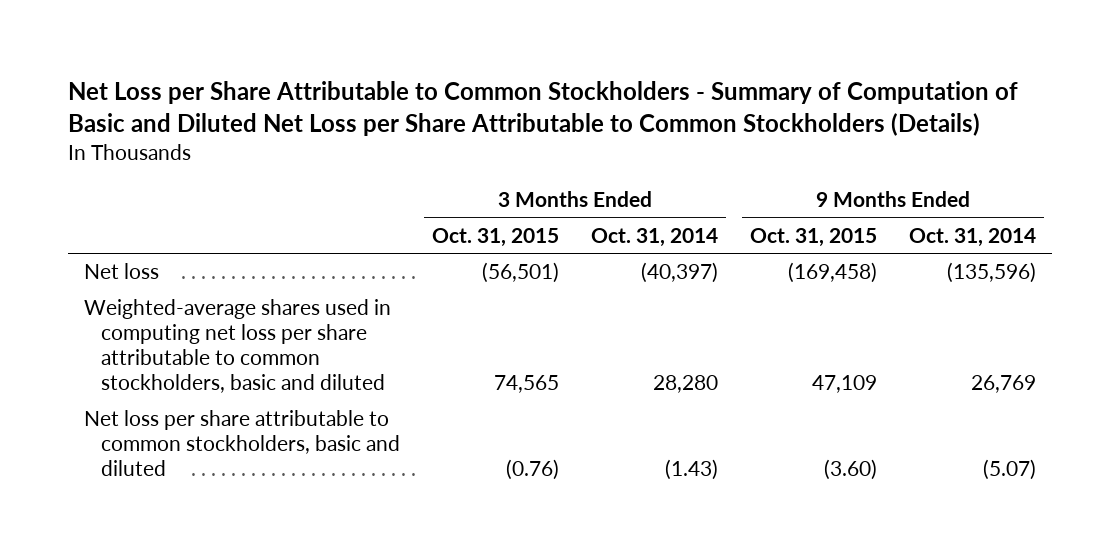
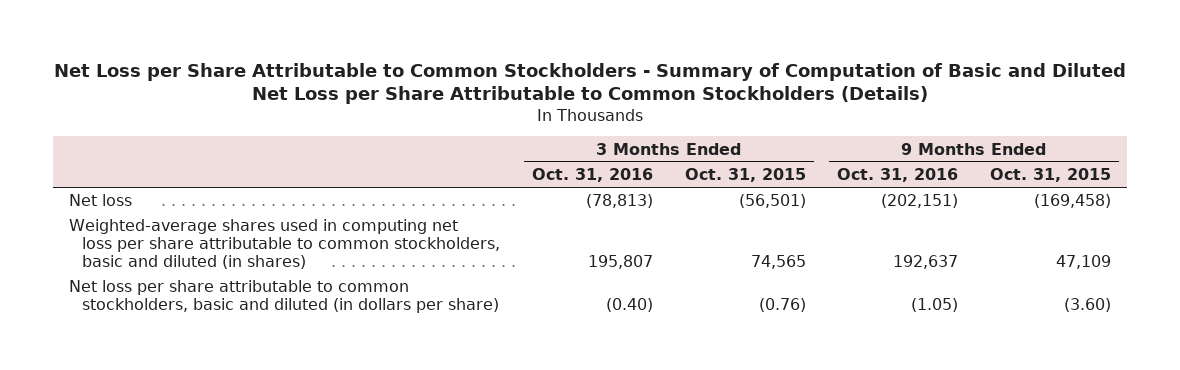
- | 3 Months Ended Oct. 31, 2015 | 3 Months Ended Oct. 31, 2014 | 9 Months Ended Oct. 31, 2015 | 9 Months Ended Oct. 31, 2014
+ | 3 Months Ended Oct. 31, 2016 | 3 Months Ended Oct. 31, 2015 | 9 Months Ended Oct. 31, 2016 | 9 Months Ended Oct. 31, 2015
- Weighted-average shares used in computing net loss per share attributable to common stockholders, basic and diluted | 74,565 | 28,280 | 47,109 | 26,769
- Net loss per share attributable to common stockholders, basic and diluted | (0.76) | (1.43) | (3.60) | (5.07)
+ Weighted-average shares used in computing net loss per share attributable to common stockholders, basic and diluted (in shares) | 195,807 | 74,565 | 192,637 | 47,109
+ Net loss per share attributable to common stockholders, basic and diluted (in dollars per share) | (0.40) | (0.76) | (1.05) | (3.60)

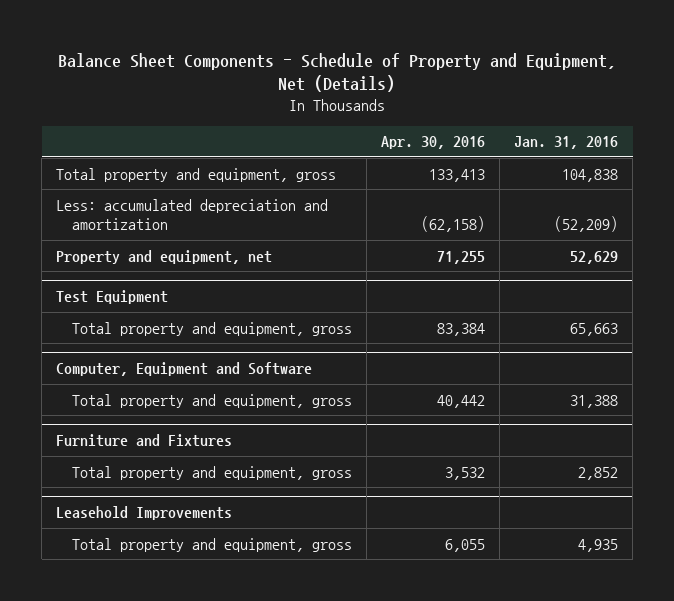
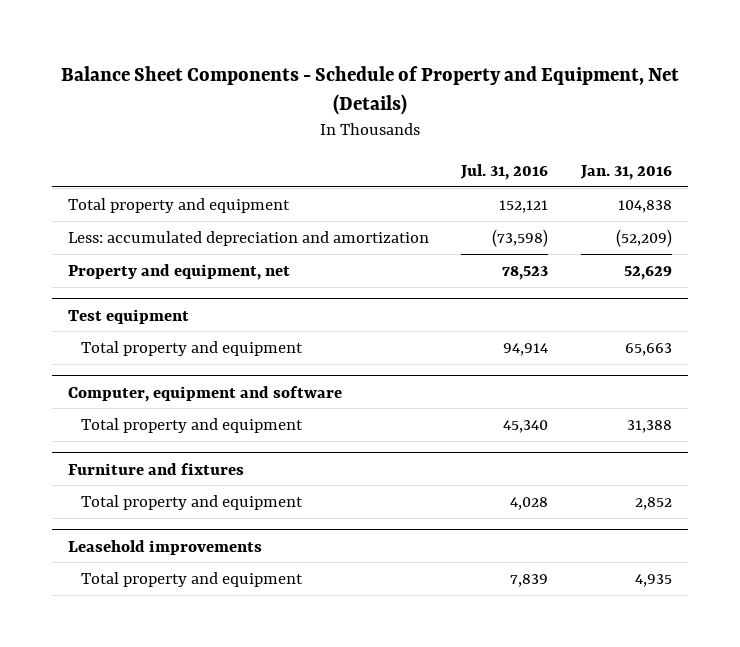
- | Apr. 30, 2016 | Jan. 31, 2016
+ | Jul. 31, 2016 | Jan. 31, 2016
- Total property and equipment, gross | 133,413 | 104,838
+ Total property and equipment | 152,121 | 104,838
- Test Equipment
- Total property and equipment, gross | 83,384 | 65,663
- Computer, Equipment and Software
- Total property and equipment, gross | 40,442 | 31,388
- Furniture and Fixtures
- Total property and equipment, gross | 3,532 | 2,852
- Leasehold Improvements
- Total property and equipment, gross | 6,055 | 4,935
+ Test equipment
+ Total property and equipment | 94,914 | 65,663
+ Computer, equipment and software
+ Total property and equipment | 45,340 | 31,388
+ Furniture and fixtures
+ Total property and equipment | 4,028 | 2,852
+ Leasehold improvements
+ Total property and equipment | 7,839 | 4,935

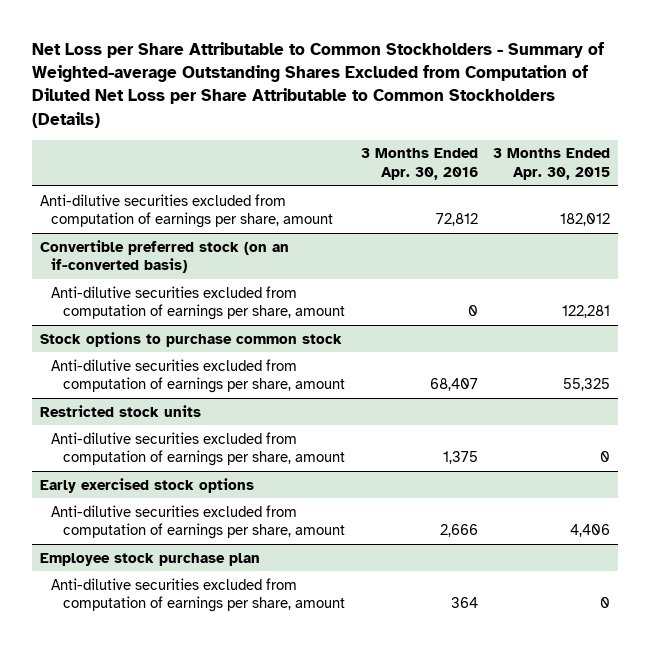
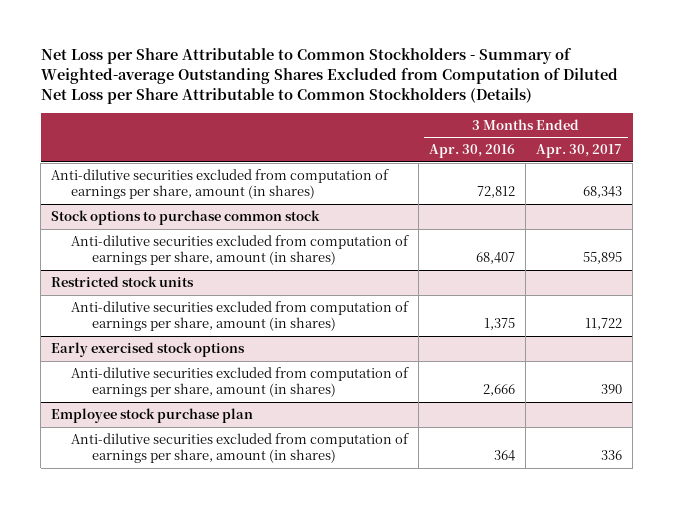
- | 3 Months Ended Apr. 30, 2016 | 3 Months Ended Apr. 30, 2015
+ | 3 Months Ended Apr. 30, 2016 | 3 Months Ended Apr. 30, 2017
- Anti-dilutive securities excluded from computation of earnings per share, amount | 72,812 | 182,012
- Convertible preferred stock (on an if-converted basis)
- Anti-dilutive securities excluded from computation of earnings per share, amount | 0 | 122,281
+ Anti-dilutive securities excluded from computation of earnings per share, amount (in shares) | 72,812 | 68,343
@ Stock options to purchase common stock
- Anti-dilutive securities excluded from computation of earnings per share, amount | 68,407 | 55,325
+ Anti-dilutive securities excluded from computation of earnings per share, amount (in shares) | 68,407 | 55,895
@ Restricted stock units
- Anti-dilutive securities excluded from computation of earnings per share, amount | 1,375 | 0
+ Anti-dilutive securities excluded from computation of earnings per share, amount (in shares) | 1,375 | 11,722
@ Early exercised stock options
- Anti-dilutive securities excluded from computation of earnings per share, amount | 2,666 | 4,406
+ Anti-dilutive securities excluded from computation of earnings per share, amount (in shares) | 2,666 | 390
@ Employee stock purchase plan
- Anti-dilutive securities excluded from computation of earnings per share, amount | 364 | 0
+ Anti-dilutive securities excluded from computation of earnings per share, amount (in shares) | 364 | 336

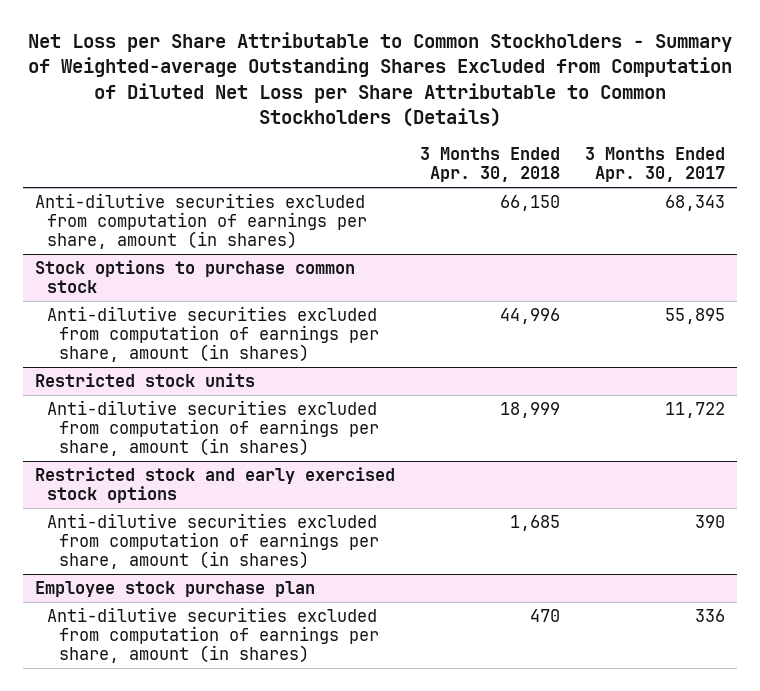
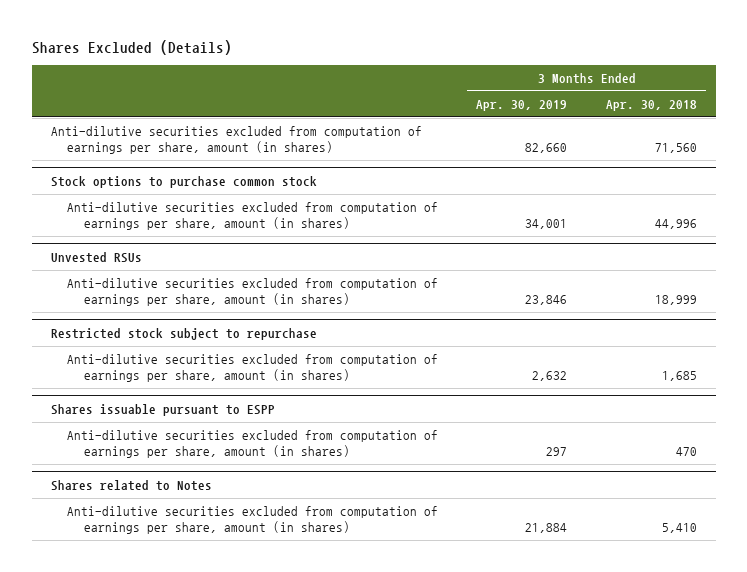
- Net Loss per Share Attributable to Common Stockholders - Summary of Weighted-average Outstanding Shares Excluded from Computation of Diluted Net Loss per Share Attributable to Common Stockholders (Details)
+ Shares Excluded (Details)
- | 3 Months Ended Apr. 30, 2018 | 3 Months Ended Apr. 30, 2017
+ | 3 Months Ended Apr. 30, 2019 | 3 Months Ended Apr. 30, 2018
- Anti-dilutive securities excluded from computation of earnings per share, amount (in shares) | 66,150 | 68,343
+ Anti-dilutive securities excluded from computation of earnings per share, amount (in shares) | 82,660 | 71,560
- Restricted stock units
+ Unvested RSUs
- Restricted stock and early exercised stock options
+ Restricted stock subject to repurchase
- Employee stock purchase plan
+ Shares issuable pursuant to ESPP
+ Shares related to Notes
+ Anti-dilutive securities excluded from computation of earnings per share, amount (in shares) | 21,884 | 5,410

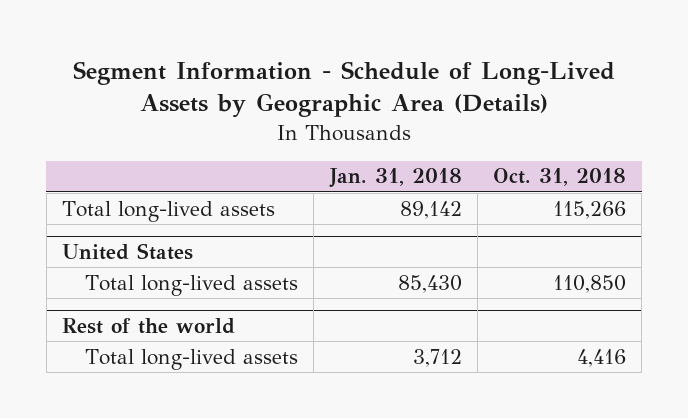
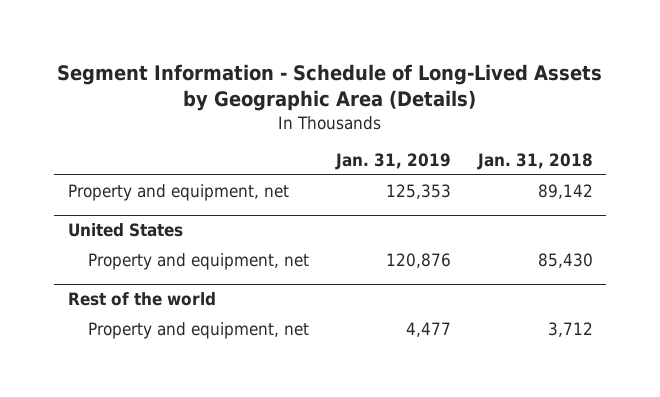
- | Jan. 31, 2018 | Oct. 31, 2018
+ | Jan. 31, 2019 | Jan. 31, 2018
- Total long-lived assets | 89,142 | 115,266
+ Property and equipment, net | 125,353 | 89,142
@ United States
- Total long-lived assets | 85,430 | 110,850
+ Property and equipment, net | 120,876 | 85,430
@ Rest of the world
- Total long-lived assets | 3,712 | 4,416
+ Property and equipment, net | 4,477 | 3,712

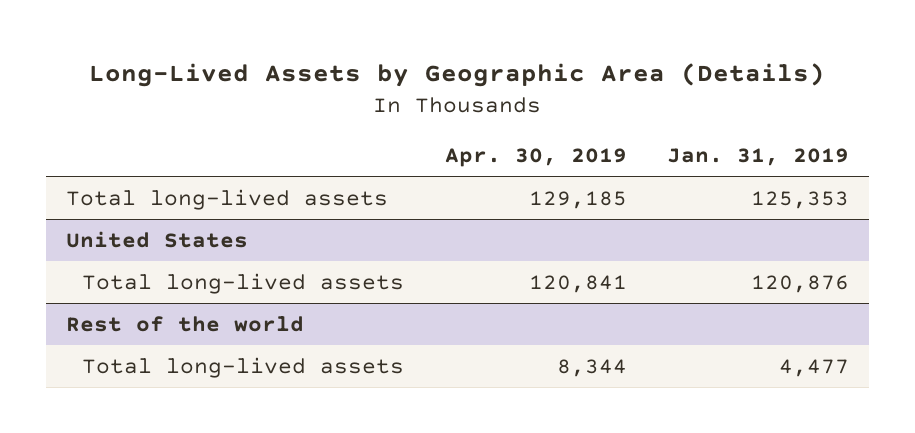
- Segment Information - Schedule of Long-Lived Assets by Geographic Area (Details)
+ Long-Lived Assets by Geographic Area (Details)
- | Jan. 31, 2019 | Jan. 31, 2018
+ | Apr. 30, 2019 | Jan. 31, 2019
- Property and equipment, net | 125,353 | 89,142
+ Total long-lived assets | 129,185 | 125,353
@ United States
- Property and equipment, net | 120,876 | 85,430
+ Total long-lived assets | 120,841 | 120,876
@ Rest of the world
- Property and equipment, net | 4,477 | 3,712
+ Total long-lived assets | 8,344 | 4,477

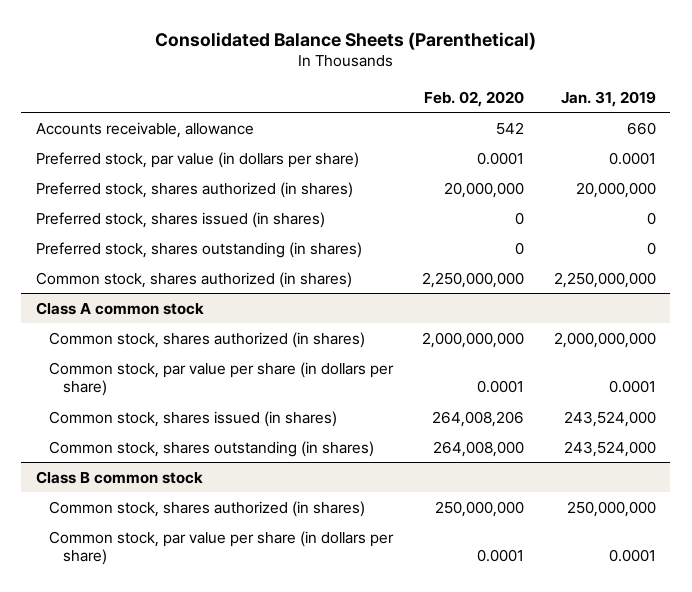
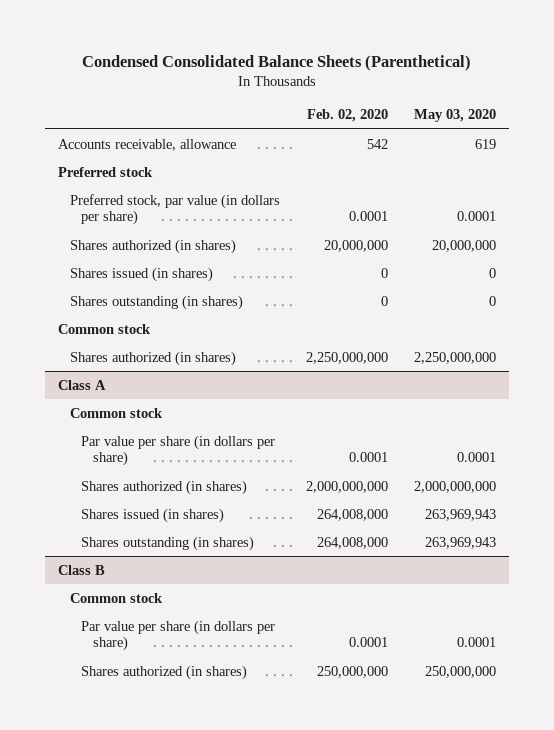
- Consolidated Balance Sheets (Parenthetical)
+ Condensed Consolidated Balance Sheets (Parenthetical)
- | Feb. 02, 2020 | Jan. 31, 2019
+ | Feb. 02, 2020 | May 03, 2020
+ Preferred stock
- Preferred stock, shares authorized (in shares) | 20,000,000 | 20,000,000
- Preferred stock, shares issued (in shares) | 0 | 0
- Preferred stock, shares outstanding (in shares) | 0 | 0
- Common stock, shares authorized (in shares) | 2,250,000,000 | 2,250,000,000
- Class A common stock
- Common stock, shares authorized (in shares) | 2,000,000,000 | 2,000,000,000
- Common stock, par value per share (in dollars per share) | 0.0001 | 0.0001
- Common stock, shares issued (in shares) | 264,008,206 | 243,524,000
- Common stock, shares outstanding (in shares) | 264,008,000 | 243,524,000
- Class B common stock
- Common stock, shares authorized (in shares) | 250,000,000 | 250,000,000
- Common stock, par value per share (in dollars per share) | 0.0001 | 0.0001
+ Shares authorized (in shares) | 20,000,000 | 20,000,000
+ Shares issued (in shares) | 0 | 0
+ Shares outstanding (in shares) | 0 | 0
+ Common stock
+ Shares authorized (in shares) | 2,250,000,000 | 2,250,000,000
+ Class A
+ Common stock
+ Par value per share (in dollars per share) | 0.0001 | 0.0001
+ Shares authorized (in shares) | 2,000,000,000 | 2,000,000,000
+ Shares issued (in shares) | 264,008,000 | 263,969,943
+ Shares outstanding (in shares) | 264,008,000 | 263,969,943
+ Class B
+ Common stock
+ Par value per share (in dollars per share) | 0.0001 | 0.0001
+ Shares authorized (in shares) | 250,000,000 | 250,000,000

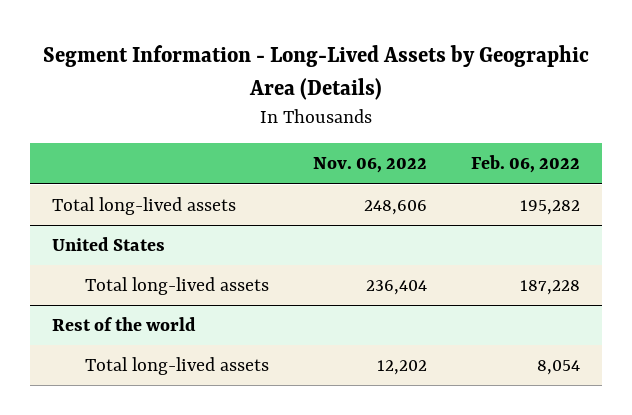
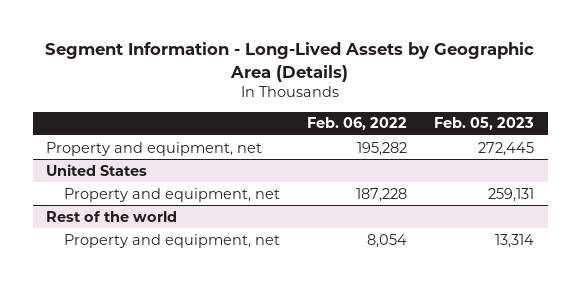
- | Nov. 06, 2022 | Feb. 06, 2022
+ | Feb. 06, 2022 | Feb. 05, 2023
- Total long-lived assets | 248,606 | 195,282
+ Property and equipment, net | 195,282 | 272,445
@ United States
- Total long-lived assets | 236,404 | 187,228
+ Property and equipment, net | 187,228 | 259,131
@ Rest of the world
- Total long-lived assets | 12,202 | 8,054
+ Property and equipment, net | 8,054 | 13,314

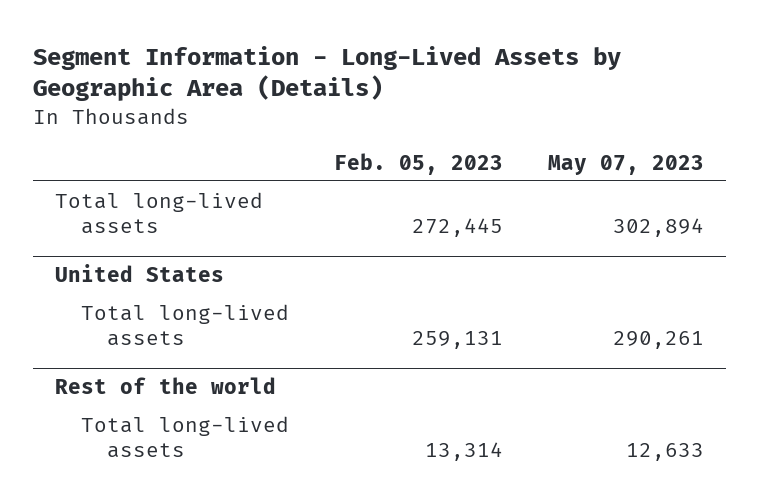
- | Feb. 06, 2022 | Feb. 05, 2023
+ | Feb. 05, 2023 | May 07, 2023
- Property and equipment, net | 195,282 | 272,445
+ Total long-lived assets | 272,445 | 302,894
@ United States
- Property and equipment, net | 187,228 | 259,131
+ Total long-lived assets | 259,131 | 290,261
@ Rest of the world
- Property and equipment, net | 8,054 | 13,314
+ Total long-lived assets | 13,314 | 12,633

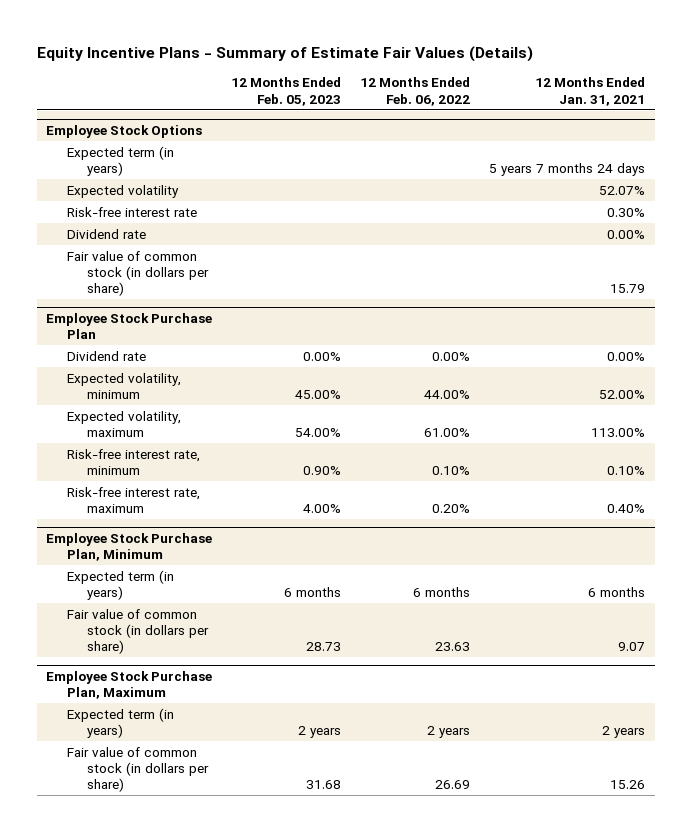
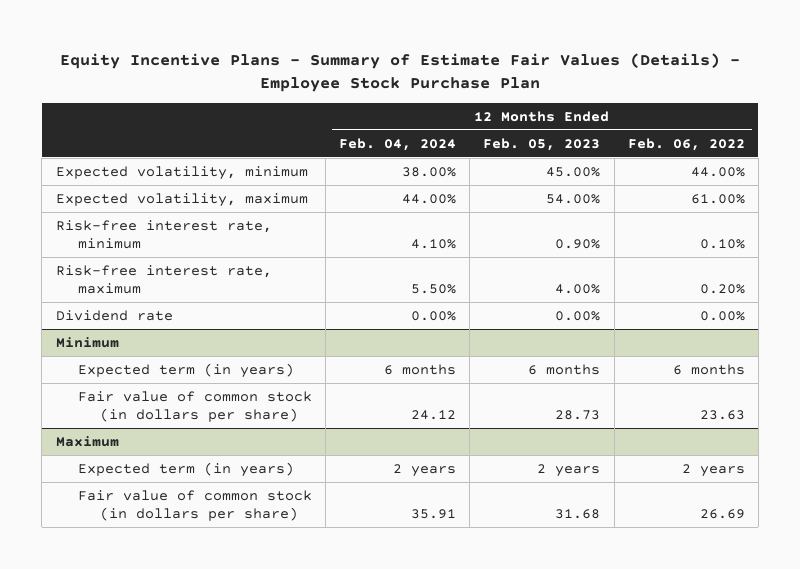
- Equity Incentive Plans - Summary of Estimate Fair Values (Details)
+ Equity Incentive Plans - Summary of Estimate Fair Values (Details) - Employee Stock Purchase Plan
- | 12 Months Ended Feb. 05, 2023 | 12 Months Ended Feb. 06, 2022 | 12 Months Ended Jan. 31, 2021
+ | 12 Months Ended Feb. 04, 2024 | 12 Months Ended Feb. 05, 2023 | 12 Months Ended Feb. 06, 2022
- Employee Stock Options
- Expected term (in years) | | | 5 years 7 months 24 days
- Expected volatility | | | 52.07%
- Risk-free interest rate | | | 0.30%
- Dividend rate | | | 0.00%
- Fair value of common stock (in dollars per share) | | | 15.79
- Employee Stock Purchase Plan
- Dividend rate | 0.00% | 0.00% | 0.00%
- Employee Stock Purchase Plan, Minimum
+ Dividend rate | 0.00% | 0.00% | 0.00%
+ Minimum
- Employee Stock Purchase Plan, Maximum
+ Maximum

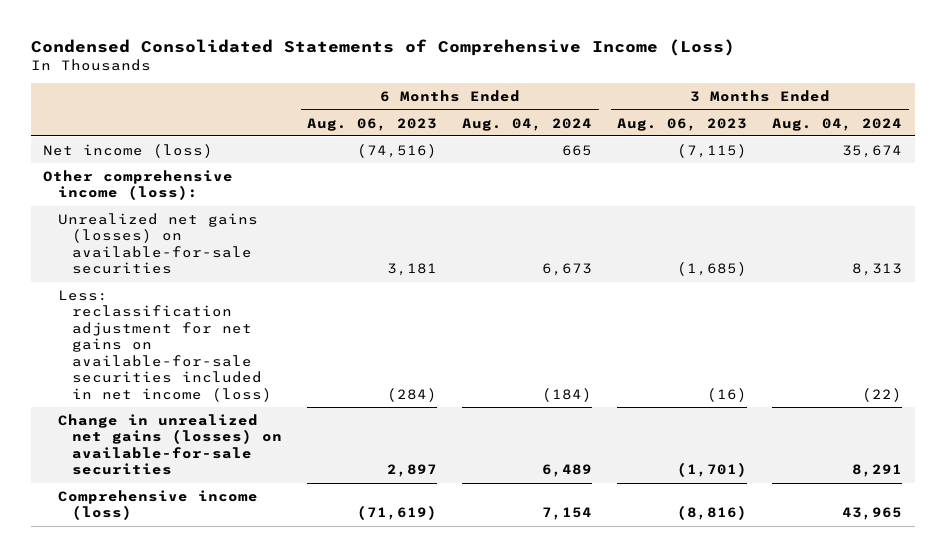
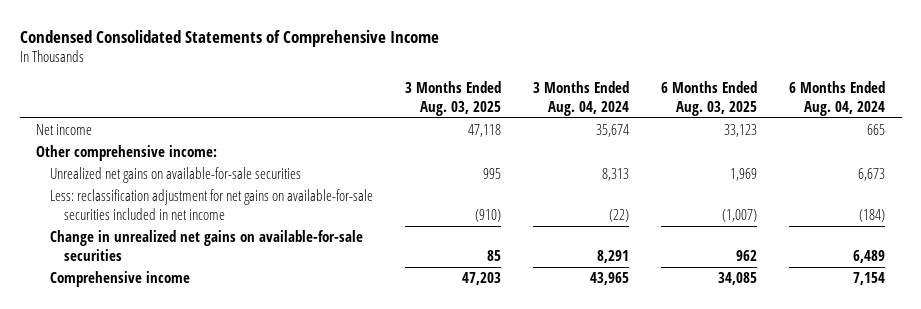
- Condensed Consolidated Statements of Comprehensive Income (Loss)
+ Condensed Consolidated Statements of Comprehensive Income
- | 6 Months Ended Aug. 06, 2023 | 6 Months Ended Aug. 04, 2024 | 3 Months Ended Aug. 06, 2023 | 3 Months Ended Aug. 04, 2024
+ | 3 Months Ended Aug. 03, 2025 | 3 Months Ended Aug. 04, 2024 | 6 Months Ended Aug. 03, 2025 | 6 Months Ended Aug. 04, 2024
- Net income (loss) | (74,516) | 665 | (7,115) | 35,674
- Other comprehensive income (loss):
- Unrealized net gains (losses) on available-for-sale securities | 3,181 | 6,673 | (1,685) | 8,313
- Less: reclassification adjustment for net gains on available-for-sale securities included in net income (loss) | (284) | (184) | (16) | (22)
- Change in unrealized net gains (losses) on available-for-sale securities | 2,897 | 6,489 | (1,701) | 8,291
- Comprehensive income (loss) | (71,619) | 7,154 | (8,816) | 43,965
+ Net income | 47,118 | 35,674 | 33,123 | 665
+ Other comprehensive income:
+ Unrealized net gains on available-for-sale securities | 995 | 8,313 | 1,969 | 6,673
+ Less: reclassification adjustment for net gains on available-for-sale securities included in net income | (910) | (22) | (1,007) | (184)
+ Change in unrealized net gains on available-for-sale securities | 85 | 8,291 | 962 | 6,489
+ Comprehensive income | 47,203 | 43,965 | 34,085 | 7,154

